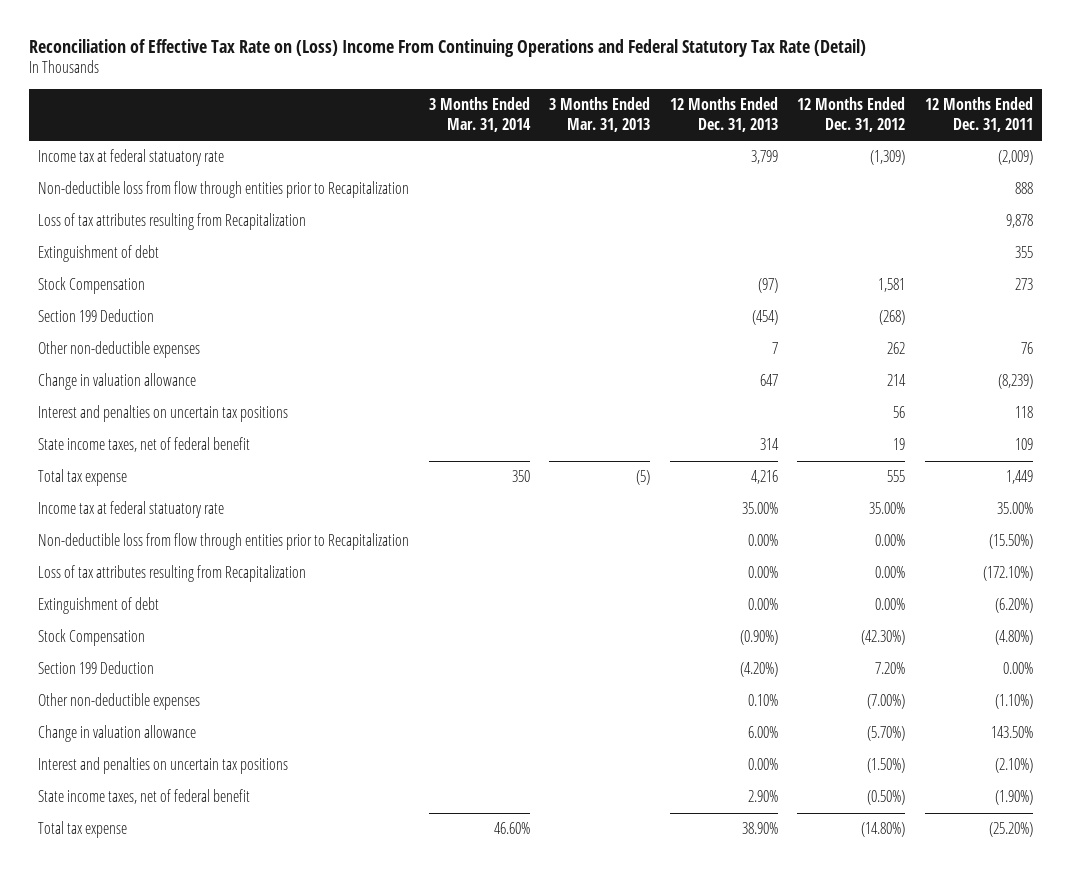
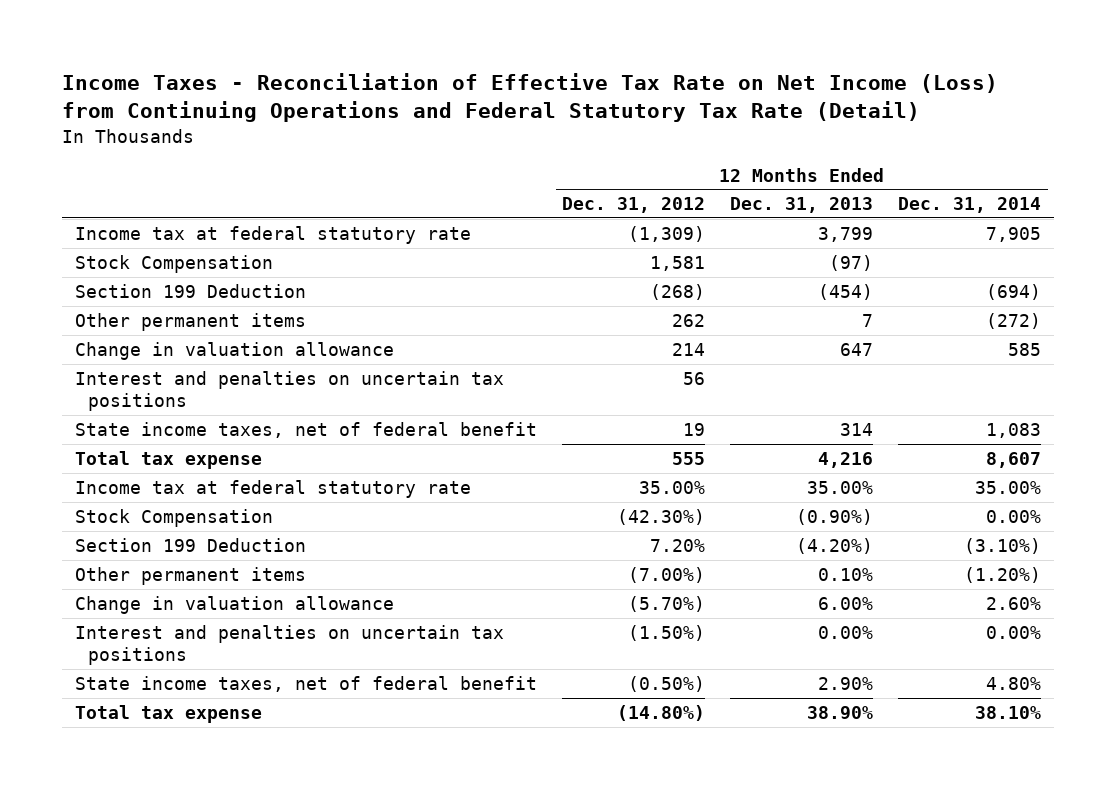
- Reconciliation of Effective Tax Rate on (Loss) Income From Continuing Operations and Federal Statutory Tax Rate (Detail)
+ Income Taxes - Reconciliation of Effective Tax Rate on Net Income (Loss) from Continuing Operations and Federal Statutory Tax Rate (Detail)
- | 3 Months Ended Mar. 31, 2014 | 3 Months Ended Mar. 31, 2013 | 12 Months Ended Dec. 31, 2013 | 12 Months Ended Dec. 31, 2012 | 12 Months Ended Dec. 31, 2011
+ | 12 Months Ended Dec. 31, 2012 | 12 Months Ended Dec. 31, 2013 | 12 Months Ended Dec. 31, 2014
- Income tax at federal statuatory rate | | | 3,799 | (1,309) | (2,009)
- Non-deductible loss from flow through entities prior to Recapitalization | | | | | 888
- Loss of tax attributes resulting from Recapitalization | | | | | 9,878
- Extinguishment of debt | | | | | 355
+ Income tax at federal statutory rate | (1,309) | 3,799 | 7,905
- Other non-deductible expenses | | | 7 | 262 | 76
+ Other permanent items | 262 | 7 | (272)
- Income tax at federal statuatory rate | | | 35.00% | 35.00% | 35.00%
- Non-deductible loss from flow through entities prior to Recapitalization | | | 0.00% | 0.00% | (15.50%)
- Loss of tax attributes resulting from Recapitalization | | | 0.00% | 0.00% | (172.10%)
- Extinguishment of debt | | | 0.00% | 0.00% | (6.20%)
+ Income tax at federal statutory rate | 35.00% | 35.00% | 35.00%
- Other non-deductible expenses | | | 0.10% | (7.00%) | (1.10%)
+ Other permanent items | (7.00%) | 0.10% | (1.20%)

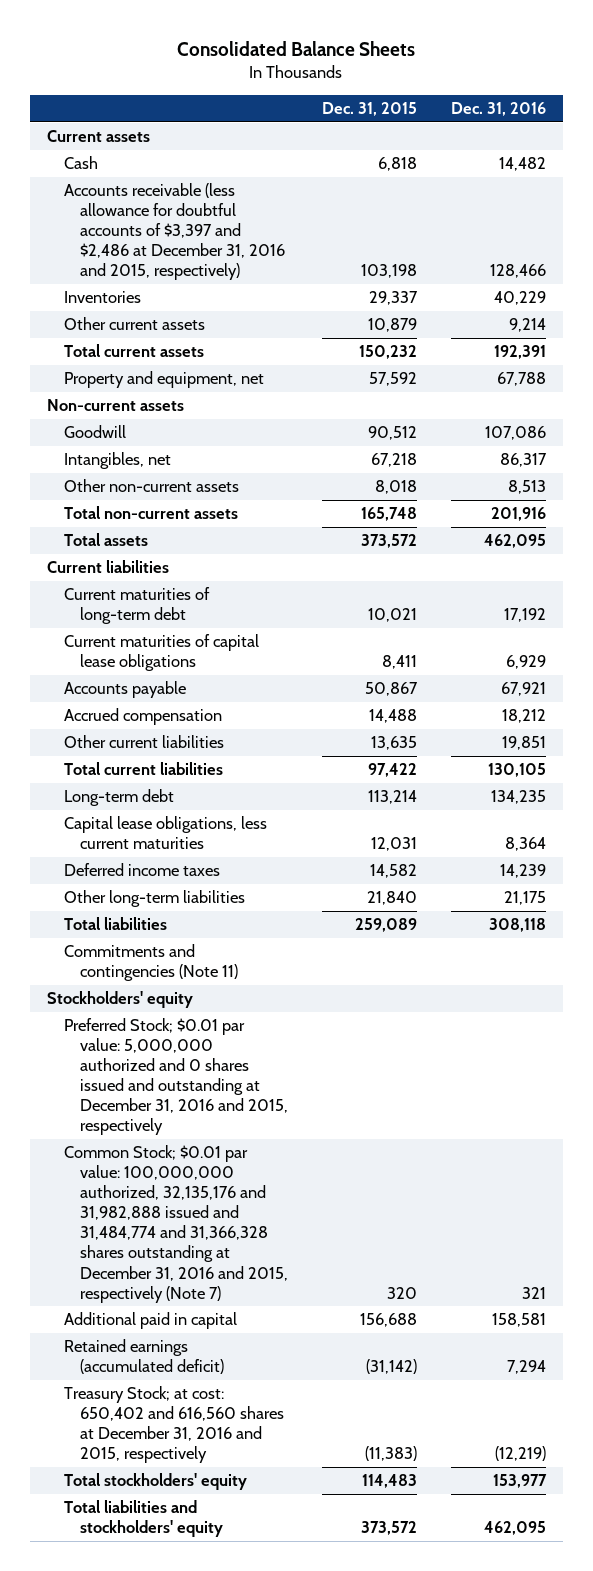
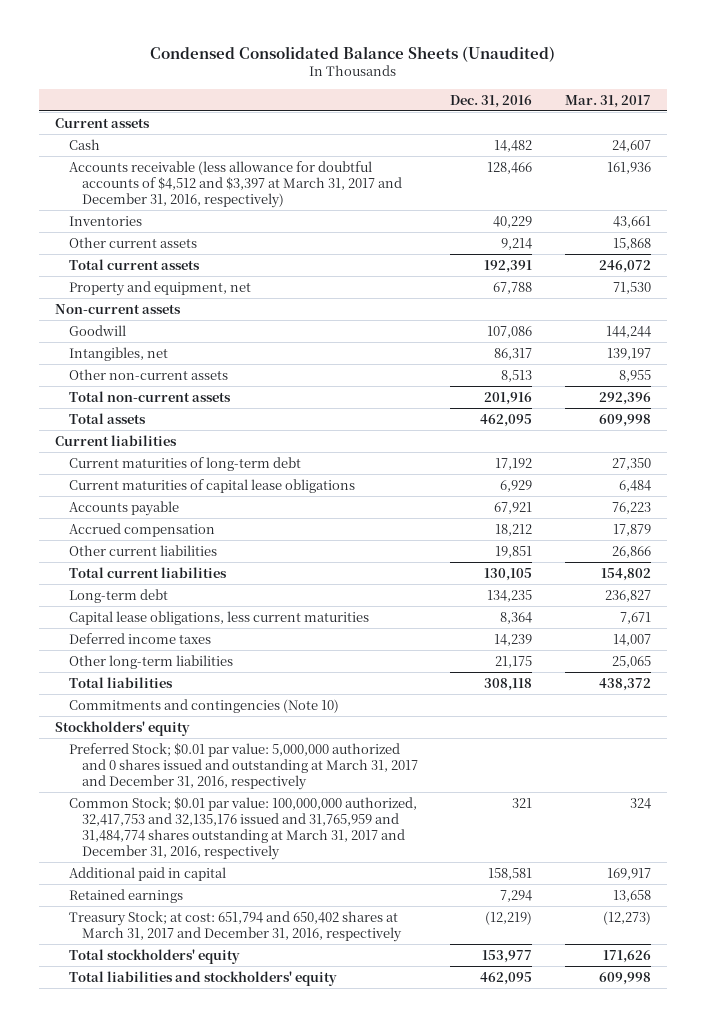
- Consolidated Balance Sheets
+ Condensed Consolidated Balance Sheets (Unaudited)
- | Dec. 31, 2015 | Dec. 31, 2016
+ | Dec. 31, 2016 | Mar. 31, 2017
- Accounts receivable (less allowance for doubtful accounts of $3,397 and $2,486 at December 31, 2016 and 2015, respectively) | 103,198 | 128,466
+ Accounts receivable (less allowance for doubtful accounts of $4,512 and $3,397 at March 31, 2017 and December 31, 2016, respectively) | 128,466 | 161,936
- Commitments and contingencies (Note 11)
+ Commitments and contingencies (Note 10)
- Preferred Stock; $0.01 par value: 5,000,000 authorized and 0 shares issued and outstanding at December 31, 2016 and 2015, respectively
- Common Stock; $0.01 par value: 100,000,000 authorized, 32,135,176 and 31,982,888 issued and 31,484,774 and 31,366,328 shares outstanding at December 31, 2016 and 2015, respectively (Note 7) | 320 | 321
+ Preferred Stock; $0.01 par value: 5,000,000 authorized and 0 shares issued and outstanding at March 31, 2017 and December 31, 2016, respectively
+ Common Stock; $0.01 par value: 100,000,000 authorized, 32,417,753 and 32,135,176 issued and 31,765,959 and 31,484,774 shares outstanding at March 31, 2017 and December 31, 2016, respectively | 321 | 324
- Retained earnings (accumulated deficit) | (31,142) | 7,294
- Treasury Stock; at cost: 650,402 and 616,560 shares at December 31, 2016 and 2015, respectively | (11,383) | (12,219)
+ Retained earnings | 7,294 | 13,658
+ Treasury Stock; at cost: 651,794 and 650,402 shares at March 31, 2017 and December 31, 2016, respectively | (12,219) | (12,273)

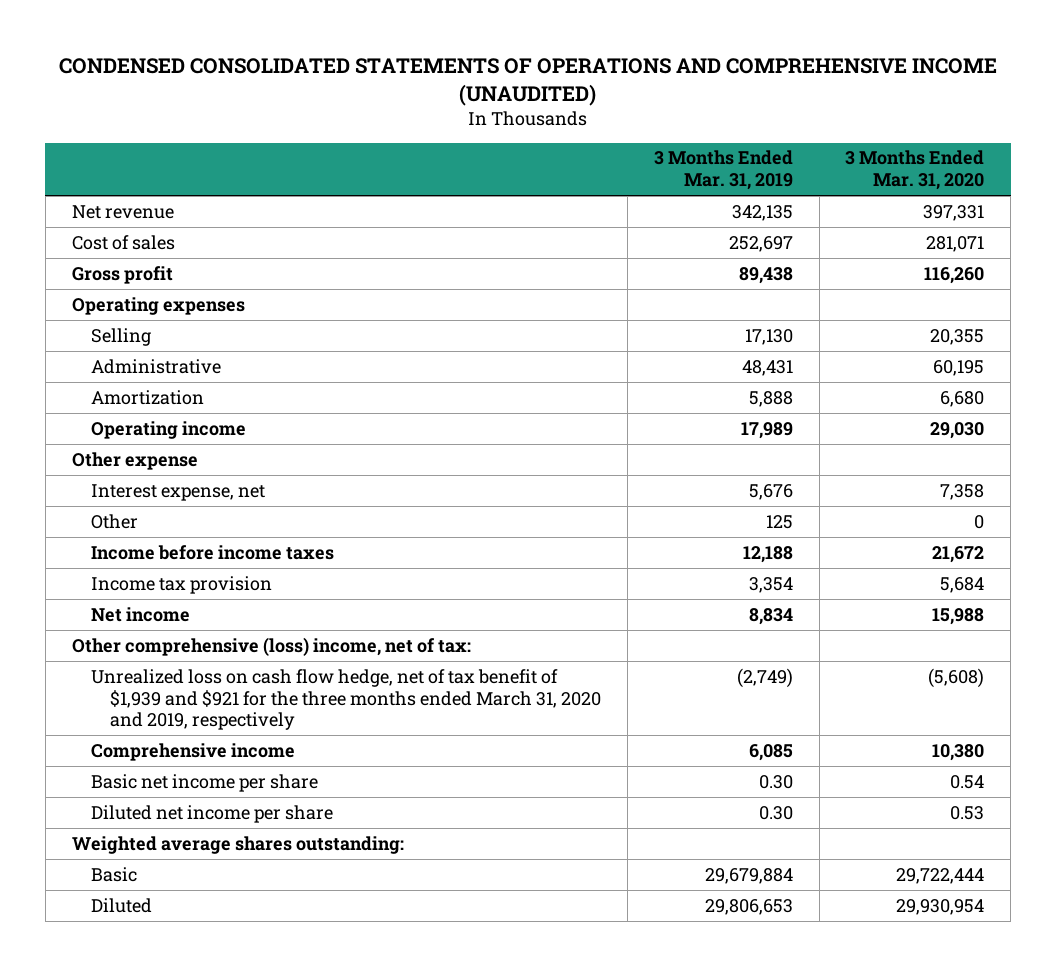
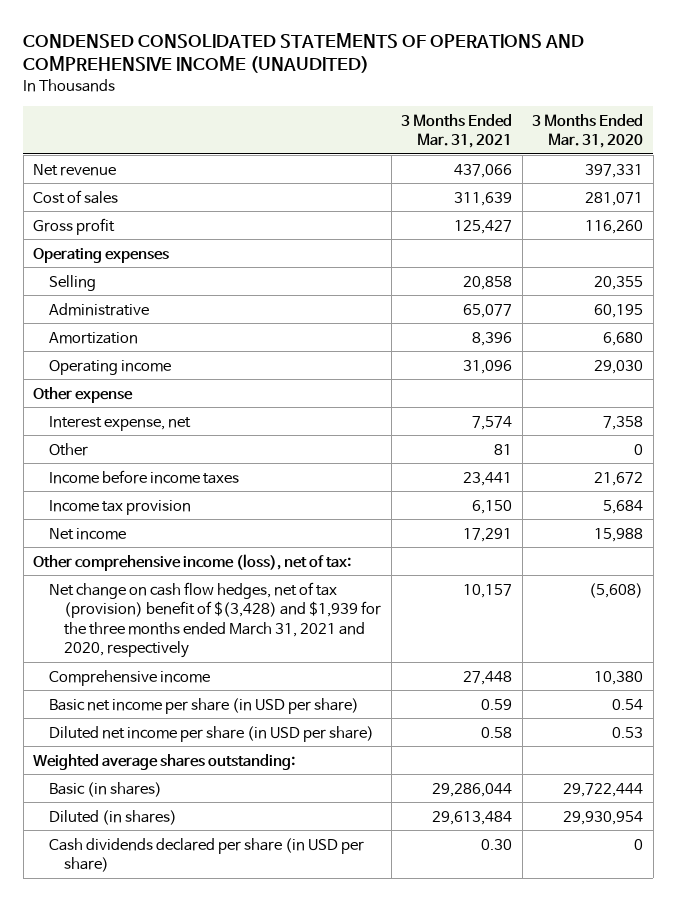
- | 3 Months Ended Mar. 31, 2019 | 3 Months Ended Mar. 31, 2020
+ | 3 Months Ended Mar. 31, 2021 | 3 Months Ended Mar. 31, 2020
- Other comprehensive (loss) income, net of tax:
- Unrealized loss on cash flow hedge, net of tax benefit of $1,939 and $921 for the three months ended March 31, 2020 and 2019, respectively | (2,749) | (5,608)
+ Other comprehensive income (loss), net of tax:
+ Net change on cash flow hedges, net of tax (provision) benefit of $(3,428) and $1,939 for the three months ended March 31, 2021 and 2020, respectively | 10,157 | (5,608)
- Basic net income per share | 0.30 | 0.54
- Diluted net income per share | 0.30 | 0.53
+ Basic net income per share (in USD per share) | 0.59 | 0.54
+ Diluted net income per share (in USD per share) | 0.58 | 0.53
- Basic | 29,679,884 | 29,722,444
- Diluted | 29,806,653 | 29,930,954
+ Basic (in shares) | 29,286,044 | 29,722,444
+ Diluted (in shares) | 29,613,484 | 29,930,954
+ Cash dividends declared per share (in USD per share) | 0.30 | 0

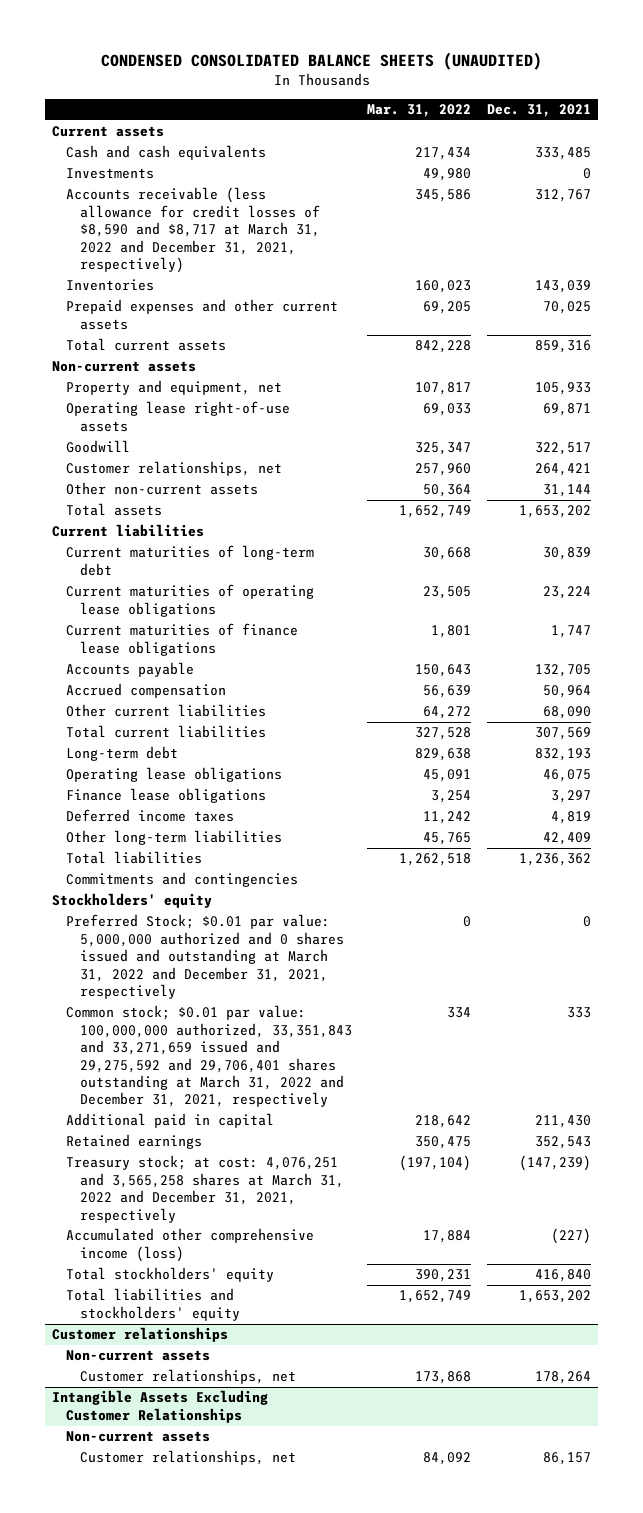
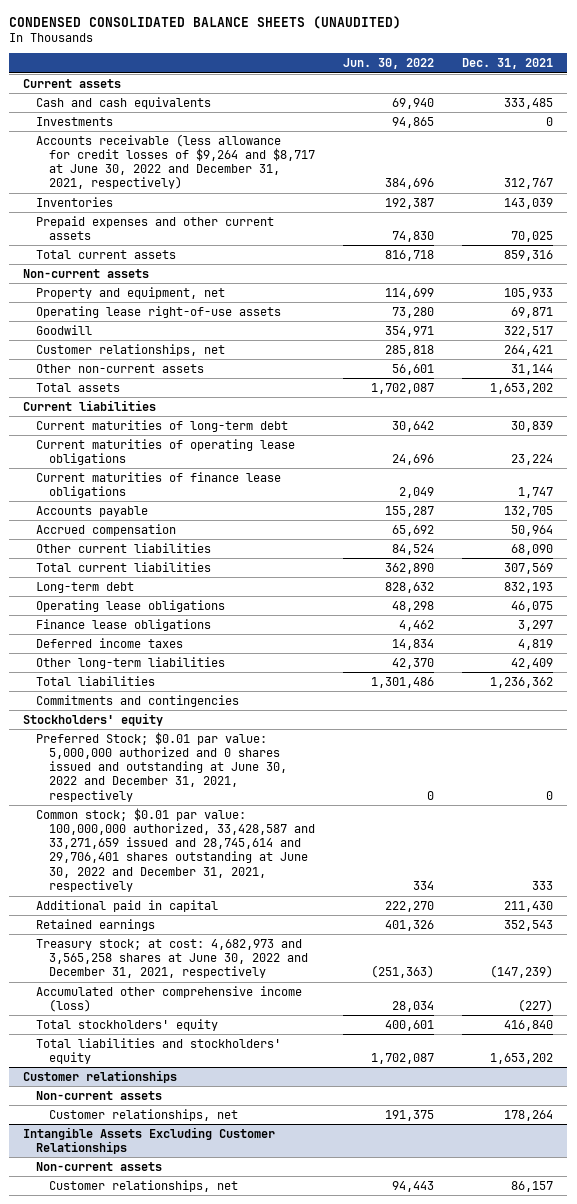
- | Mar. 31, 2022 | Dec. 31, 2021
+ | Jun. 30, 2022 | Dec. 31, 2021
- Accounts receivable (less allowance for credit losses of $8,590 and $8,717 at March 31, 2022 and December 31, 2021, respectively) | 345,586 | 312,767
+ Accounts receivable (less allowance for credit losses of $9,264 and $8,717 at June 30, 2022 and December 31, 2021, respectively) | 384,696 | 312,767
- Preferred Stock; $0.01 par value: 5,000,000 authorized and 0 shares issued and outstanding at March 31, 2022 and December 31, 2021, respectively | 0 | 0
- Common stock; $0.01 par value: 100,000,000 authorized, 33,351,843 and 33,271,659 issued and 29,275,592 and 29,706,401 shares outstanding at March 31, 2022 and December 31, 2021, respectively | 334 | 333
+ Preferred Stock; $0.01 par value: 5,000,000 authorized and 0 shares issued and outstanding at June 30, 2022 and December 31, 2021, respectively | 0 | 0
+ Common stock; $0.01 par value: 100,000,000 authorized, 33,428,587 and 33,271,659 issued and 28,745,614 and 29,706,401 shares outstanding at June 30, 2022 and December 31, 2021, respectively | 334 | 333
- Treasury stock; at cost: 4,076,251 and 3,565,258 shares at March 31, 2022 and December 31, 2021, respectively | (197,104) | (147,239)
+ Treasury stock; at cost: 4,682,973 and 3,565,258 shares at June 30, 2022 and December 31, 2021, respectively | (251,363) | (147,239)

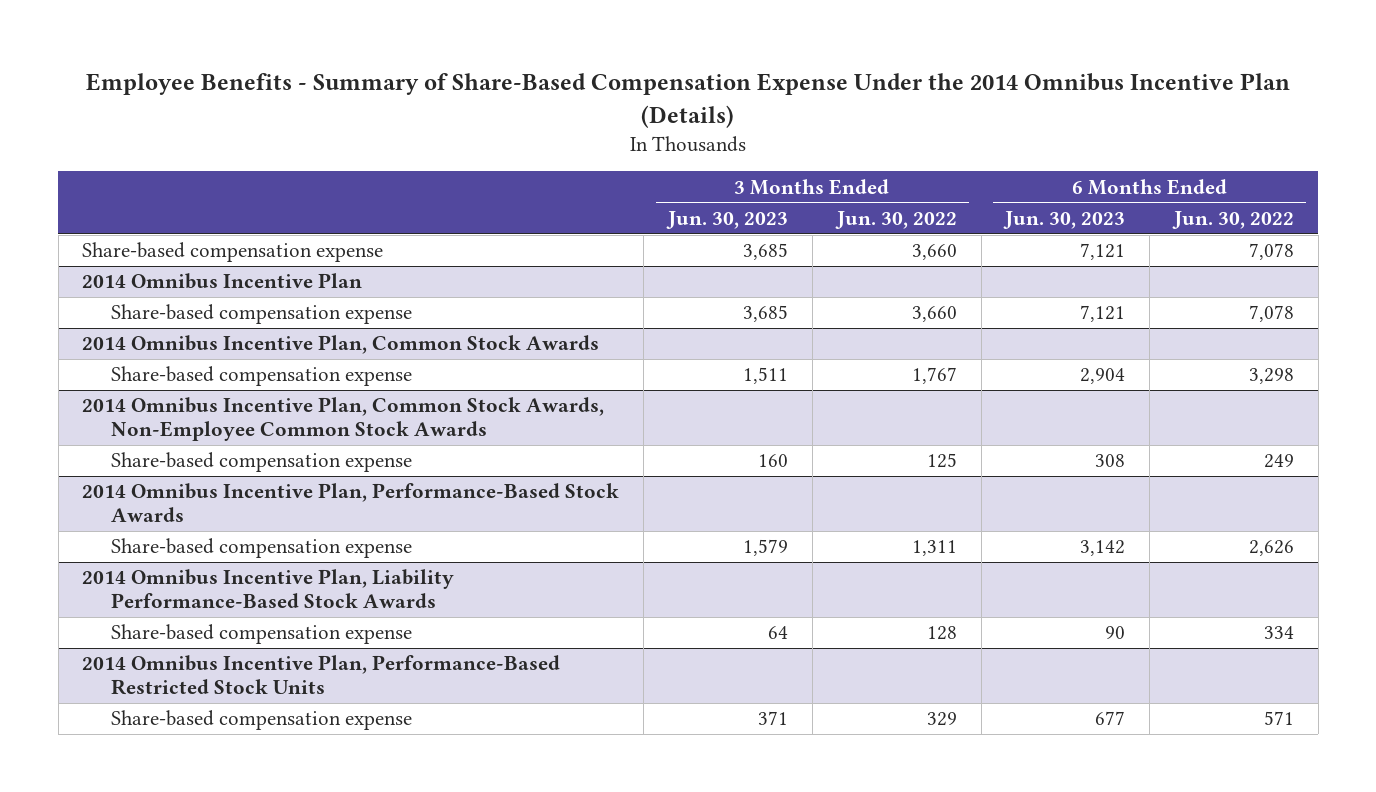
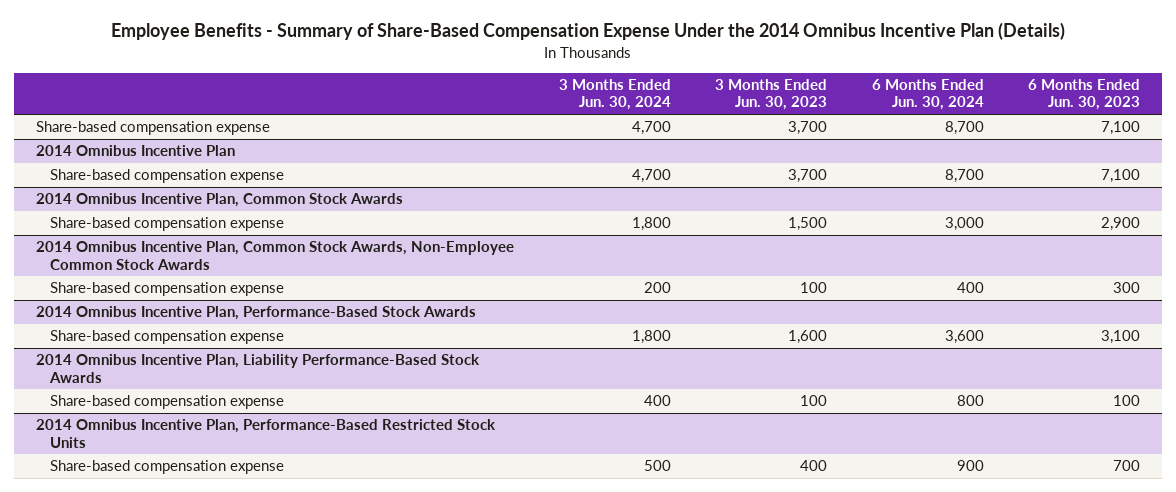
- | 3 Months Ended Jun. 30, 2023 | 3 Months Ended Jun. 30, 2022 | 6 Months Ended Jun. 30, 2023 | 6 Months Ended Jun. 30, 2022
+ | 3 Months Ended Jun. 30, 2024 | 3 Months Ended Jun. 30, 2023 | 6 Months Ended Jun. 30, 2024 | 6 Months Ended Jun. 30, 2023
- Share-based compensation expense | 3,685 | 3,660 | 7,121 | 7,078
+ Share-based compensation expense | 4,700 | 3,700 | 8,700 | 7,100
@ 2014 Omnibus Incentive Plan
- Share-based compensation expense | 3,685 | 3,660 | 7,121 | 7,078
+ Share-based compensation expense | 4,700 | 3,700 | 8,700 | 7,100
@ 2014 Omnibus Incentive Plan, Common Stock Awards
- Share-based compensation expense | 1,511 | 1,767 | 2,904 | 3,298
+ Share-based compensation expense | 1,800 | 1,500 | 3,000 | 2,900
@ 2014 Omnibus Incentive Plan, Common Stock Awards, Non-Employee Common Stock Awards
- Share-based compensation expense | 160 | 125 | 308 | 249
+ Share-based compensation expense | 200 | 100 | 400 | 300
@ 2014 Omnibus Incentive Plan, Performance-Based Stock Awards
- Share-based compensation expense | 1,579 | 1,311 | 3,142 | 2,626
+ Share-based compensation expense | 1,800 | 1,600 | 3,600 | 3,100
@ 2014 Omnibus Incentive Plan, Liability Performance-Based Stock Awards
- Share-based compensation expense | 64 | 128 | 90 | 334
+ Share-based compensation expense | 400 | 100 | 800 | 100
@ 2014 Omnibus Incentive Plan, Performance-Based Restricted Stock Units
- Share-based compensation expense | 371 | 329 | 677 | 571
+ Share-based compensation expense | 500 | 400 | 900 | 700

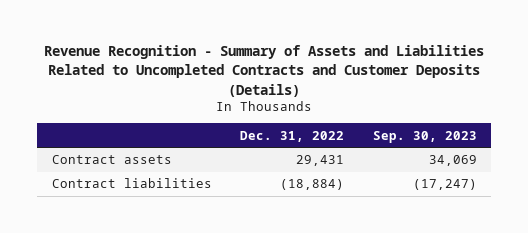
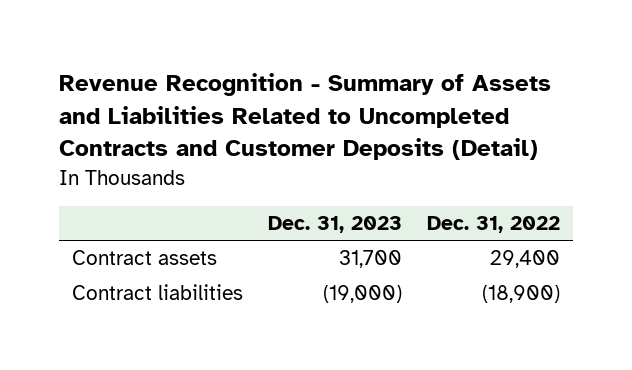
- Revenue Recognition - Summary of Assets and Liabilities Related to Uncompleted Contracts and Customer Deposits (Details)
+ Revenue Recognition - Summary of Assets and Liabilities Related to Uncompleted Contracts and Customer Deposits (Detail)
- | Dec. 31, 2022 | Sep. 30, 2023
+ | Dec. 31, 2023 | Dec. 31, 2022
- Contract assets | 29,431 | 34,069
- Contract liabilities | (18,884) | (17,247)
+ Contract assets | 31,700 | 29,400
+ Contract liabilities | (19,000) | (18,900)

